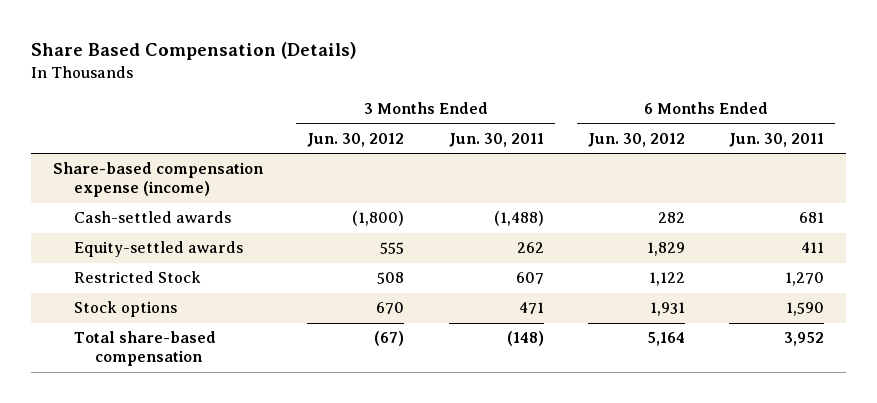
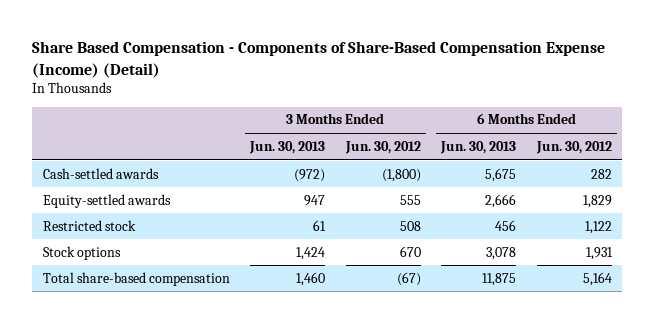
- Share Based Compensation (Details)
+ Share Based Compensation - Components of Share-Based Compensation Expense (Income) (Detail)
- | 3 Months Ended Jun. 30, 2012 | 3 Months Ended Jun. 30, 2011 | 6 Months Ended Jun. 30, 2012 | 6 Months Ended Jun. 30, 2011
+ | 3 Months Ended Jun. 30, 2013 | 3 Months Ended Jun. 30, 2012 | 6 Months Ended Jun. 30, 2013 | 6 Months Ended Jun. 30, 2012
- Share-based compensation expense (income)
- Restricted Stock | 508 | 607 | 1,122 | 1,270
+ Restricted stock | 61 | 508 | 456 | 1,122

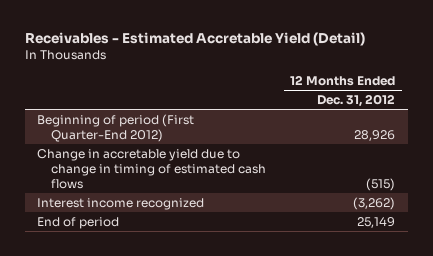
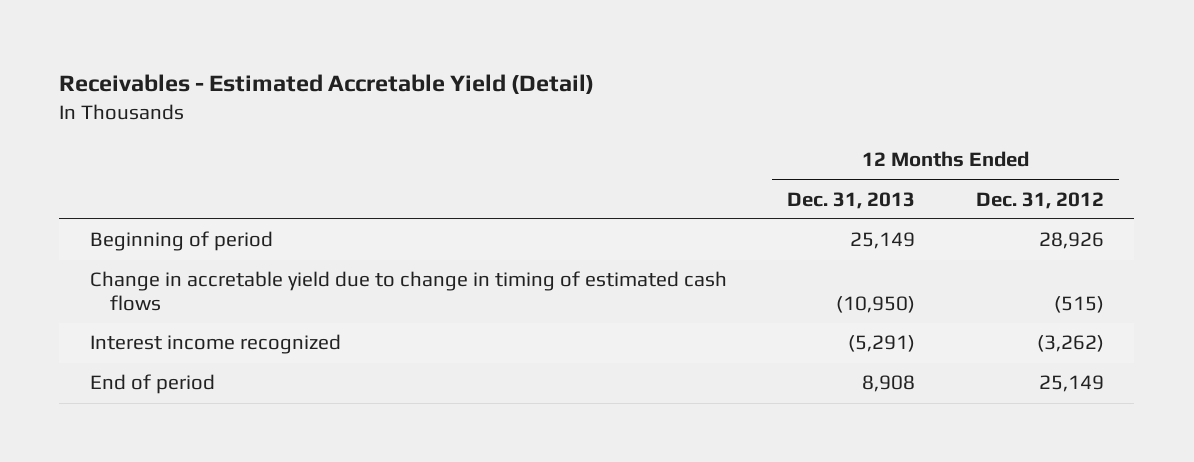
- | 12 Months Ended Dec. 31, 2012
+ | 12 Months Ended Dec. 31, 2013 | 12 Months Ended Dec. 31, 2012
- Beginning of period (First Quarter-End 2012) | 28,926
+ Beginning of period | 25,149 | 28,926

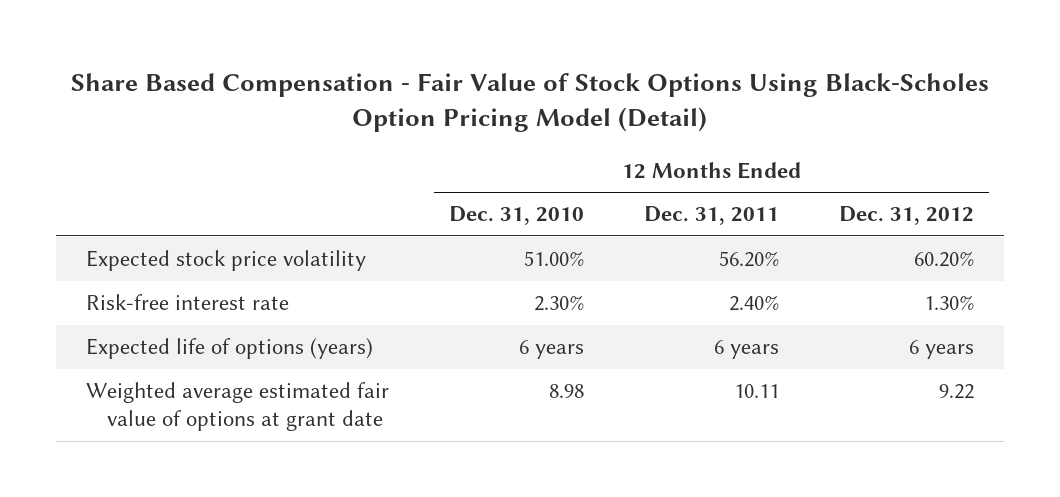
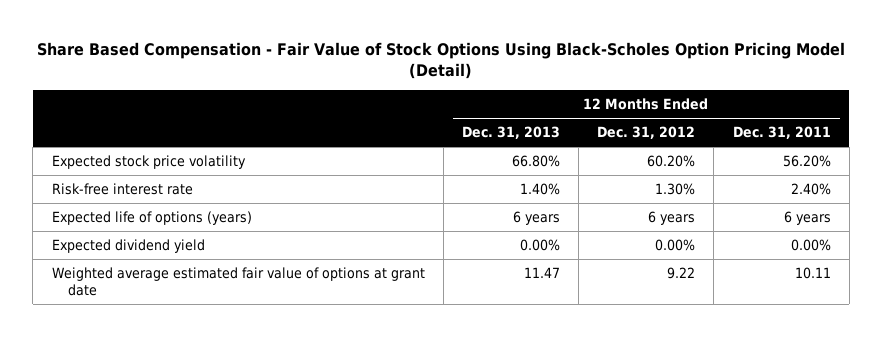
- | 12 Months Ended Dec. 31, 2010 | 12 Months Ended Dec. 31, 2011 | 12 Months Ended Dec. 31, 2012
+ | 12 Months Ended Dec. 31, 2013 | 12 Months Ended Dec. 31, 2012 | 12 Months Ended Dec. 31, 2011
+ Expected dividend yield | 0.00% | 0.00% | 0.00%

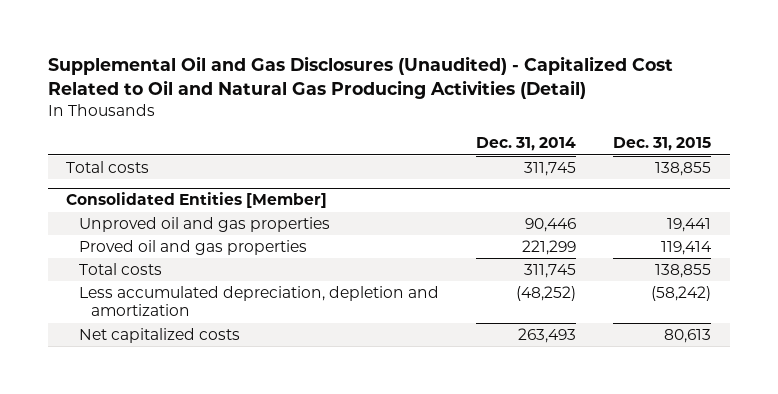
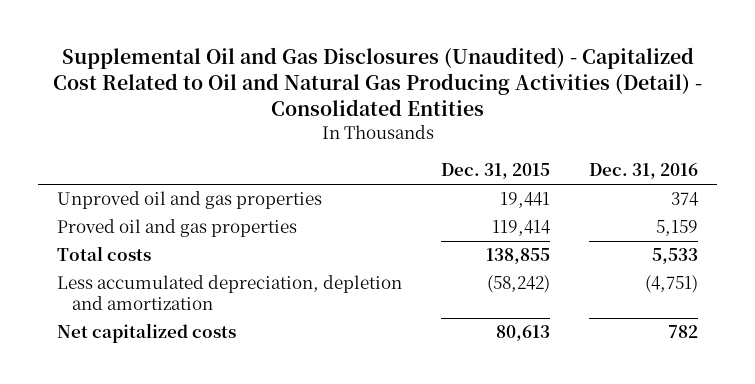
- Supplemental Oil and Gas Disclosures (Unaudited) - Capitalized Cost Related to Oil and Natural Gas Producing Activities (Detail)
+ Supplemental Oil and Gas Disclosures (Unaudited) - Capitalized Cost Related to Oil and Natural Gas Producing Activities (Detail) - Consolidated Entities
- | Dec. 31, 2014 | Dec. 31, 2015
+ | Dec. 31, 2015 | Dec. 31, 2016
- Total costs | 311,745 | 138,855
- Consolidated Entities [Member]

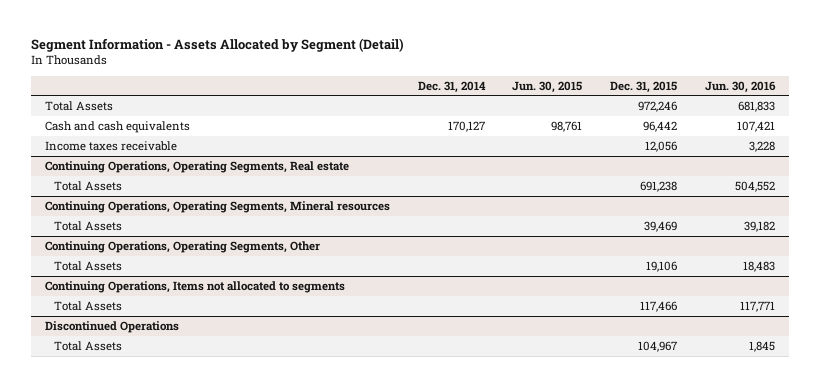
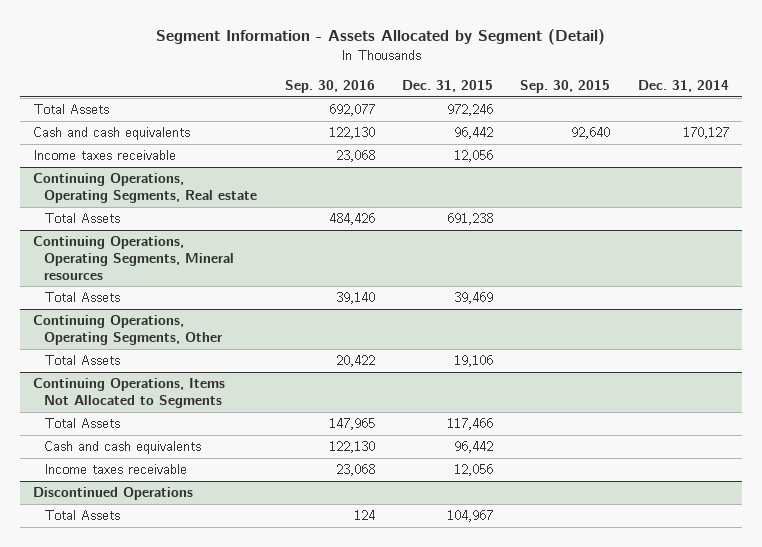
- | Dec. 31, 2014 | Jun. 30, 2015 | Dec. 31, 2015 | Jun. 30, 2016
+ | Sep. 30, 2016 | Dec. 31, 2015 | Sep. 30, 2015 | Dec. 31, 2014
- Continuing Operations, Items not allocated to segments
+ Continuing Operations, Items Not Allocated to Segments
+ Cash and cash equivalents | 122,130 | 96,442 | |
+ Income taxes receivable | 23,068 | 12,056 | |

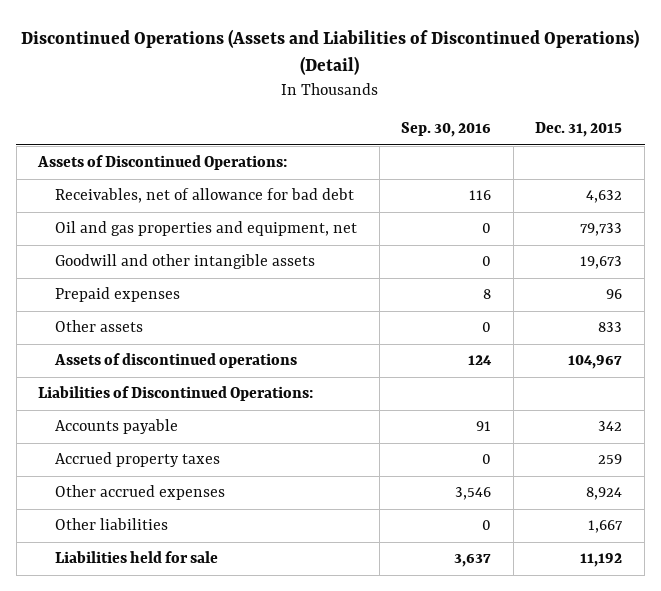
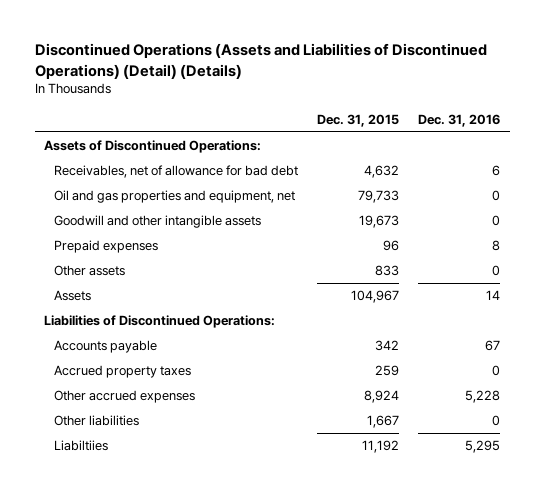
- Discontinued Operations (Assets and Liabilities of Discontinued Operations) (Detail)
+ Discontinued Operations (Assets and Liabilities of Discontinued Operations) (Detail) (Details)
- | Sep. 30, 2016 | Dec. 31, 2015
+ | Dec. 31, 2015 | Dec. 31, 2016
- Assets of discontinued operations | 124 | 104,967
+ Assets | 104,967 | 14
- Liabilities held for sale | 3,637 | 11,192
+ Liabiltiies | 11,192 | 5,295

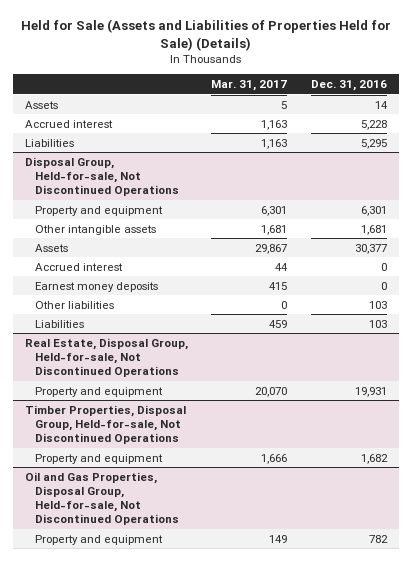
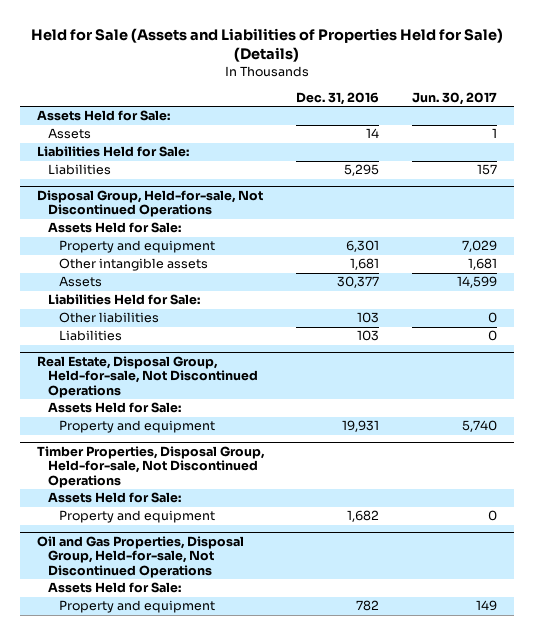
- | Mar. 31, 2017 | Dec. 31, 2016
+ | Dec. 31, 2016 | Jun. 30, 2017
+ Assets Held for Sale:
- Accrued interest | 1,163 | 5,228
+ Liabilities Held for Sale:
@ Disposal Group, Held-for-sale, Not Discontinued Operations
+ Assets Held for Sale:
- Accrued interest | 44 | 0
- Earnest money deposits | 415 | 0
+ Liabilities Held for Sale:
@ Real Estate, Disposal Group, Held-for-sale, Not Discontinued Operations
+ Assets Held for Sale:
@ Timber Properties, Disposal Group, Held-for-sale, Not Discontinued Operations
+ Assets Held for Sale:
@ Oil and Gas Properties, Disposal Group, Held-for-sale, Not Discontinued Operations
+ Assets Held for Sale:

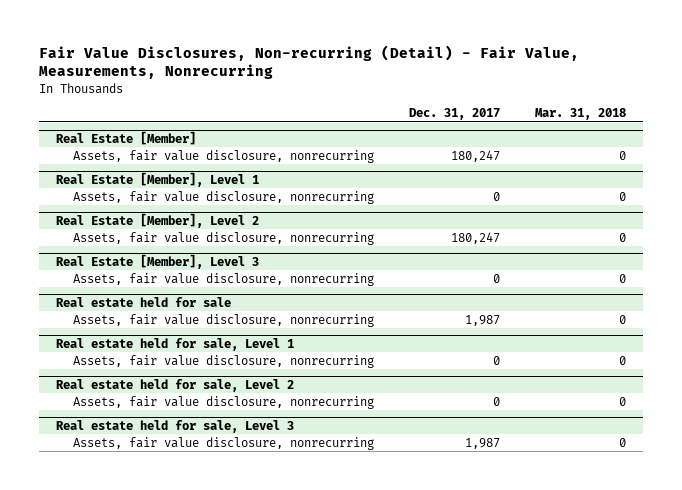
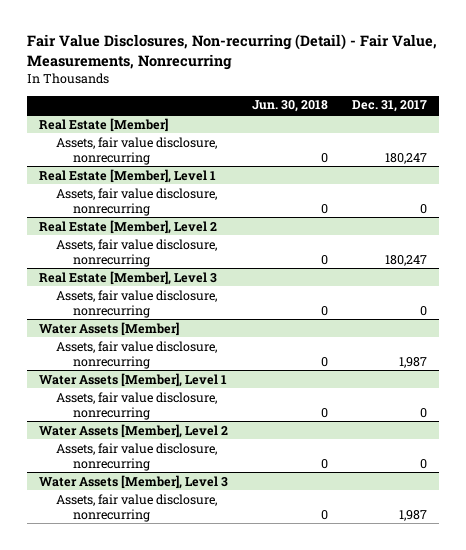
- | Dec. 31, 2017 | Mar. 31, 2018
+ | Jun. 30, 2018 | Dec. 31, 2017
- Real estate held for sale
+ Water Assets [Member]
- Real estate held for sale, Level 1
+ Water Assets [Member], Level 1
- Real estate held for sale, Level 2
+ Water Assets [Member], Level 2
- Real estate held for sale, Level 3
+ Water Assets [Member], Level 3

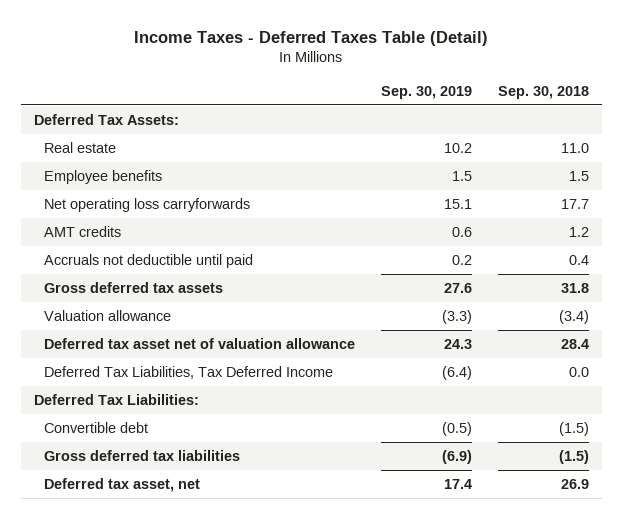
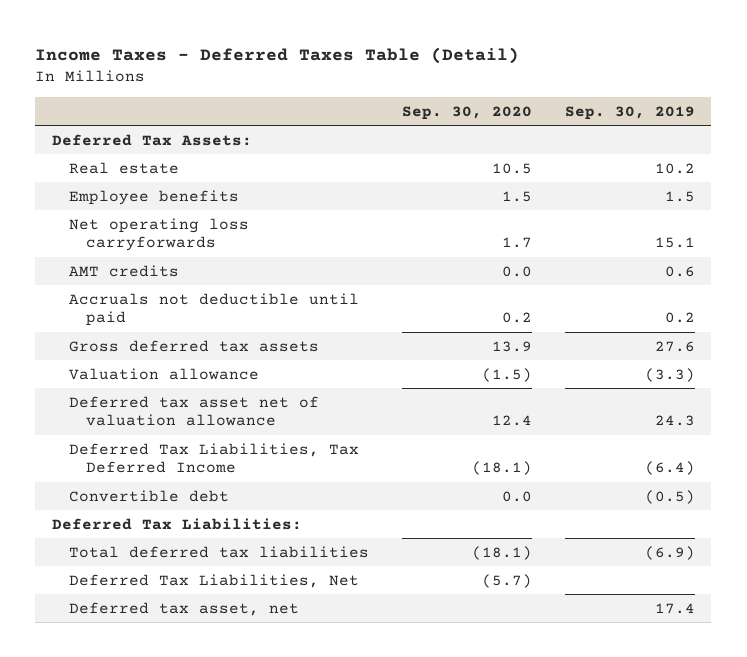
- | Sep. 30, 2019 | Sep. 30, 2018
+ | Sep. 30, 2020 | Sep. 30, 2019
- Gross deferred tax liabilities | (6.9) | (1.5)
moved down: Deferred Tax Liabilities:
+ Total deferred tax liabilities | (18.1) | (6.9)
+ Deferred Tax Liabilities, Net | (5.7) |

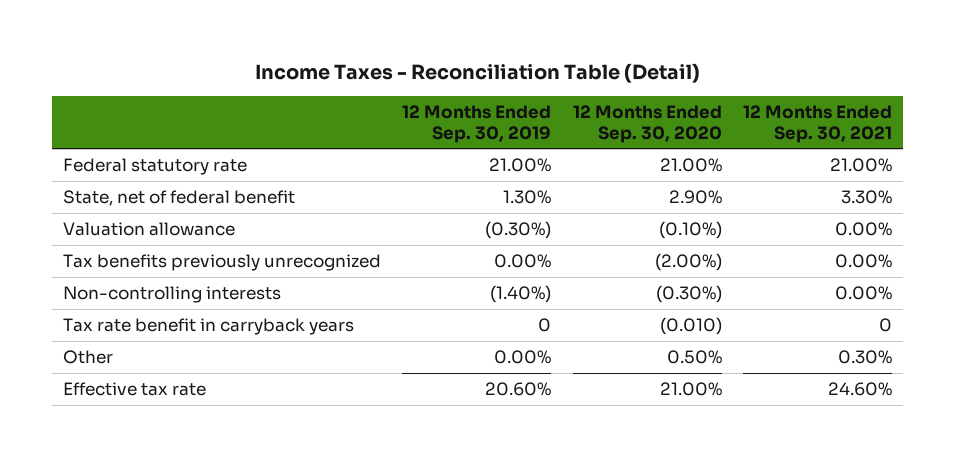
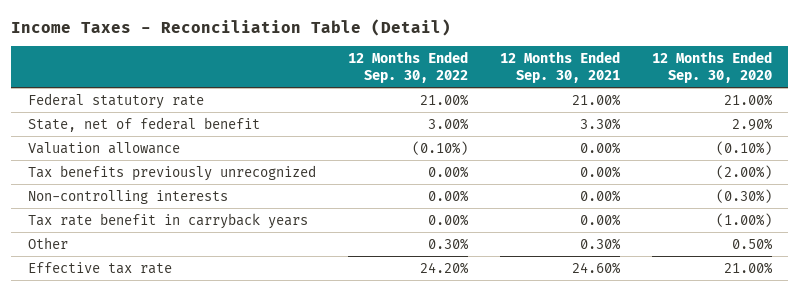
- | 12 Months Ended Sep. 30, 2019 | 12 Months Ended Sep. 30, 2020 | 12 Months Ended Sep. 30, 2021
+ | 12 Months Ended Sep. 30, 2022 | 12 Months Ended Sep. 30, 2021 | 12 Months Ended Sep. 30, 2020
- Tax rate benefit in carryback years | 0 | (0.010) | 0
+ Tax rate benefit in carryback years | 0.00% | 0.00% | (1.00%)

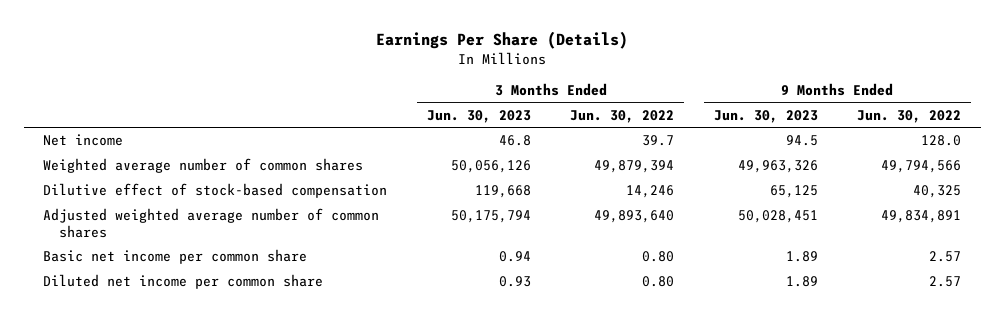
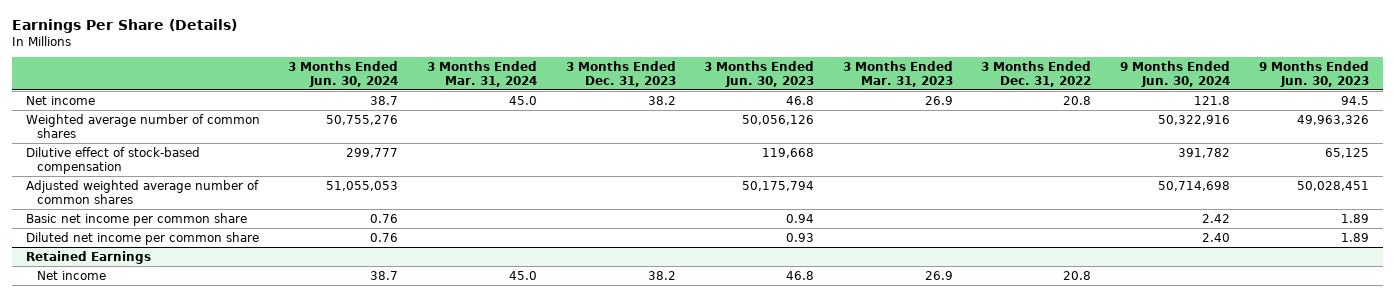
- | 3 Months Ended Jun. 30, 2023 | 3 Months Ended Jun. 30, 2022 | 9 Months Ended Jun. 30, 2023 | 9 Months Ended Jun. 30, 2022
+ | 3 Months Ended Jun. 30, 2024 | 3 Months Ended Mar. 31, 2024 | 3 Months Ended Dec. 31, 2023 | 3 Months Ended Jun. 30, 2023 | 3 Months Ended Mar. 31, 2023 | 3 Months Ended Dec. 31, 2022 | 9 Months Ended Jun. 30, 2024 | 9 Months Ended Jun. 30, 2023
+ Retained Earnings
+ Net income | 38.7 | 45.0 | 38.2 | 46.8 | 26.9 | 20.8 | |

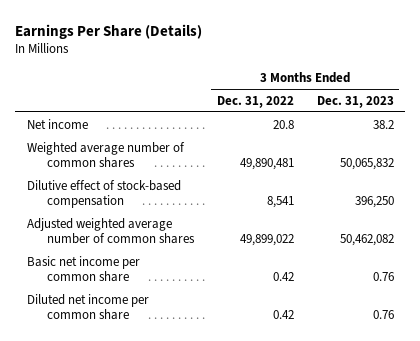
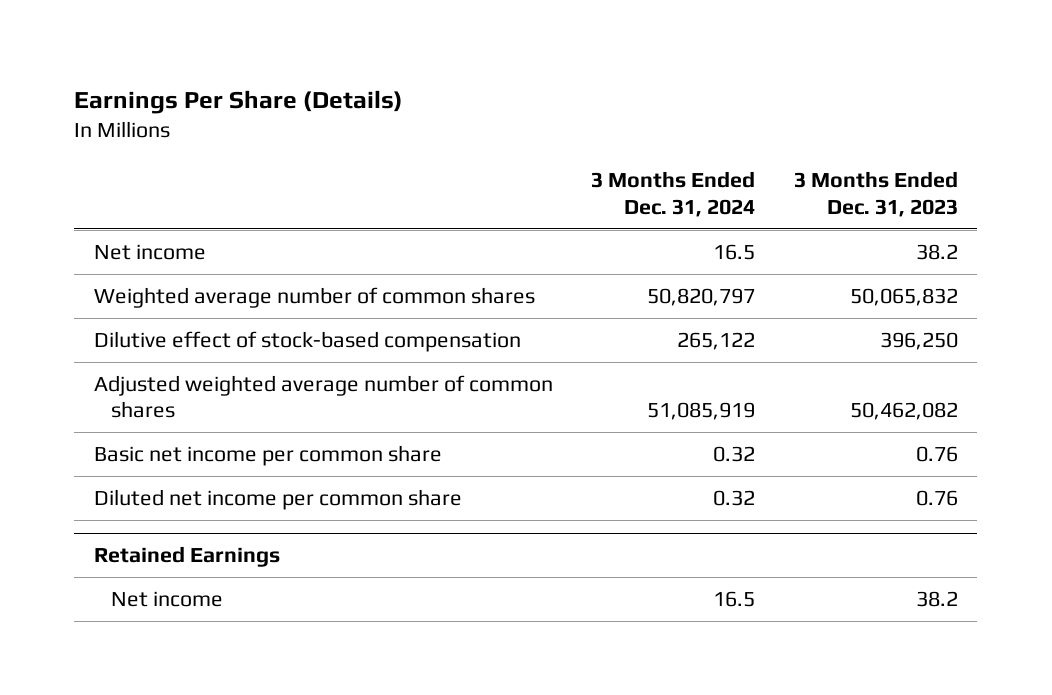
- | 3 Months Ended Dec. 31, 2022 | 3 Months Ended Dec. 31, 2023
+ | 3 Months Ended Dec. 31, 2024 | 3 Months Ended Dec. 31, 2023
+ Retained Earnings
+ Net income | 16.5 | 38.2

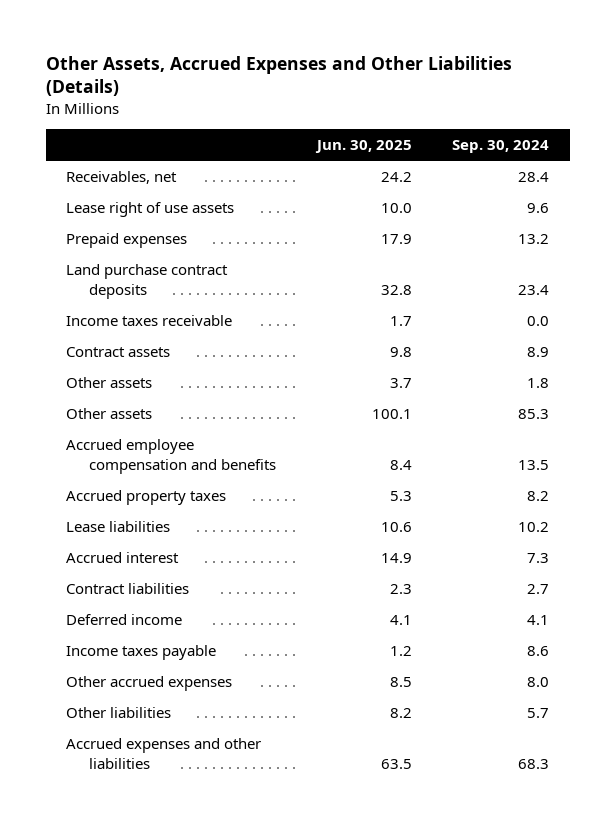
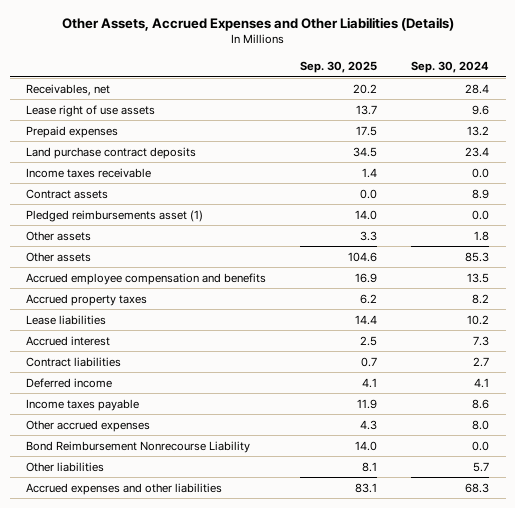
- | Jun. 30, 2025 | Sep. 30, 2024
+ | Sep. 30, 2025 | Sep. 30, 2024
+ Pledged reimbursements asset (1) | 14.0 | 0.0
+ Bond Reimbursement Nonrecourse Liability | 14.0 | 0.0

